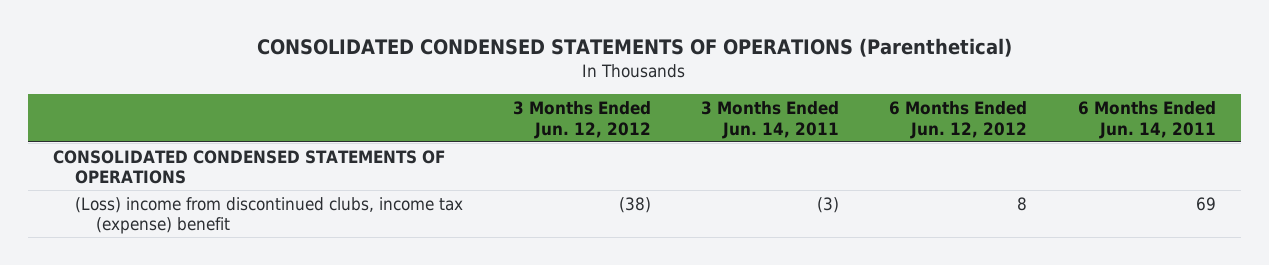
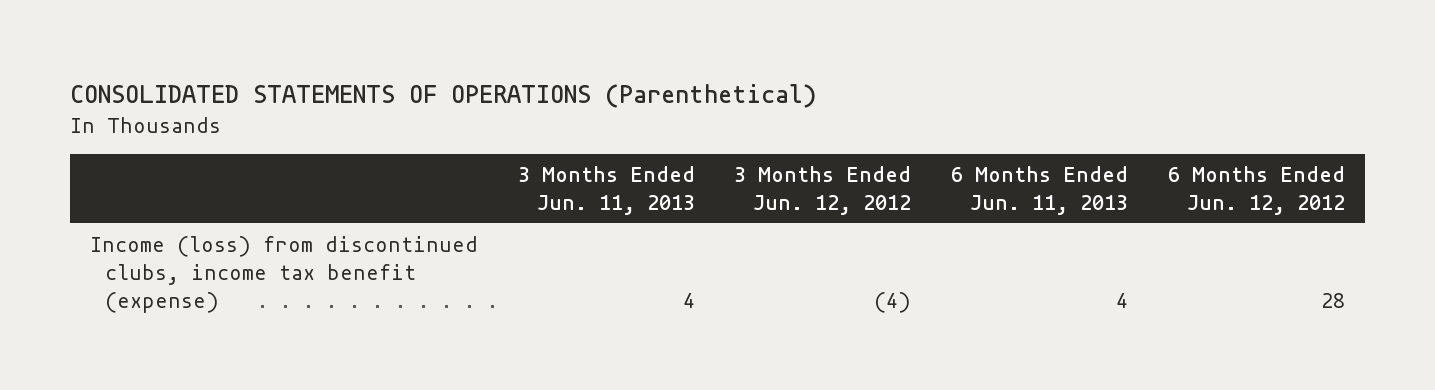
- CONSOLIDATED CONDENSED STATEMENTS OF OPERATIONS (Parenthetical)
+ CONSOLIDATED STATEMENTS OF OPERATIONS (Parenthetical)
- | 3 Months Ended Jun. 12, 2012 | 3 Months Ended Jun. 14, 2011 | 6 Months Ended Jun. 12, 2012 | 6 Months Ended Jun. 14, 2011
+ | 3 Months Ended Jun. 11, 2013 | 3 Months Ended Jun. 12, 2012 | 6 Months Ended Jun. 11, 2013 | 6 Months Ended Jun. 12, 2012
- CONSOLIDATED CONDENSED STATEMENTS OF OPERATIONS
- (Loss) income from discontinued clubs, income tax (expense) benefit | (38) | (3) | 8 | 69
+ Income (loss) from discontinued clubs, income tax benefit (expense) | 4 | (4) | 4 | 28

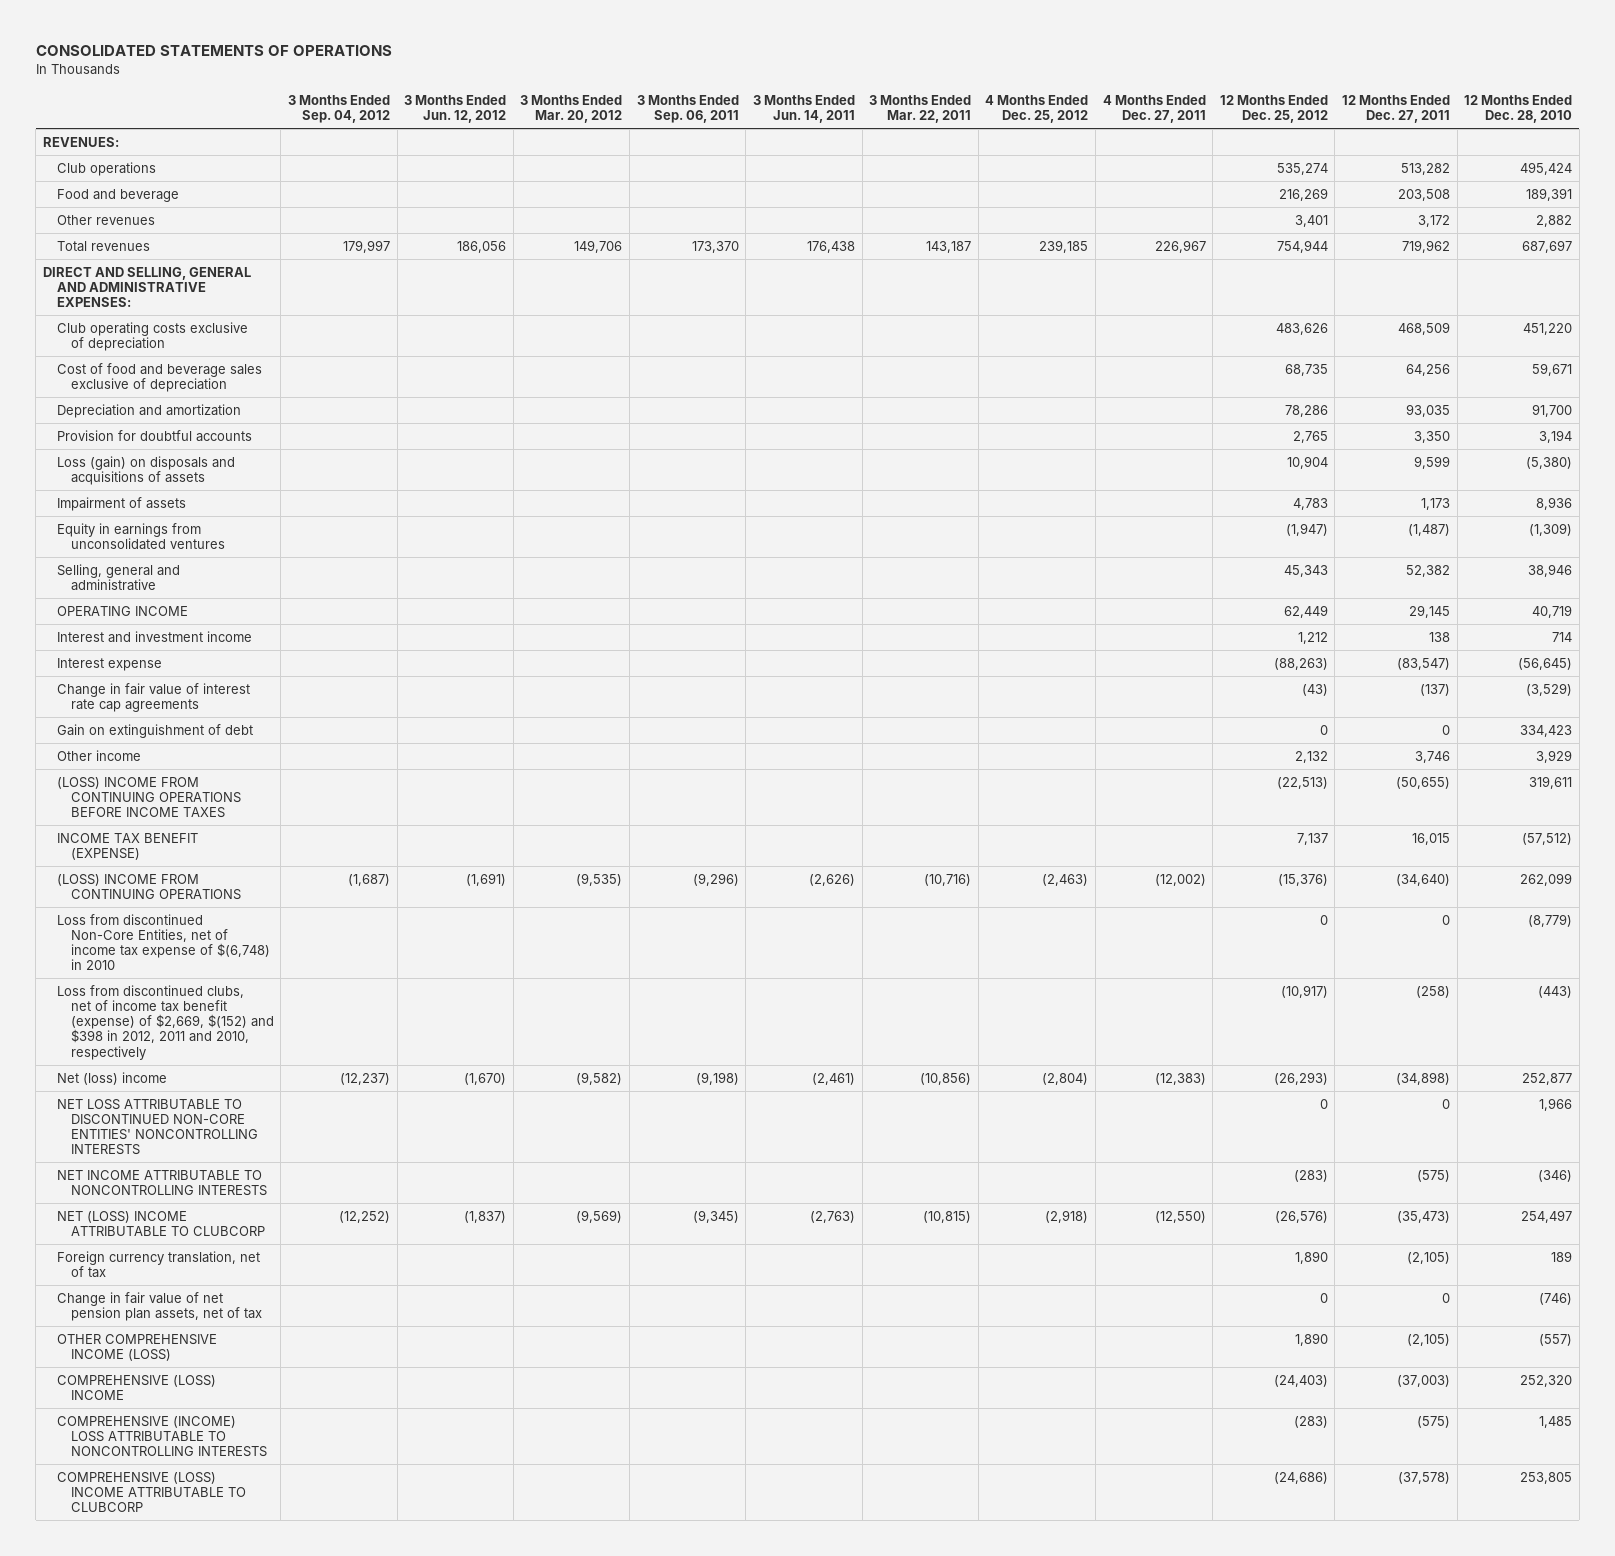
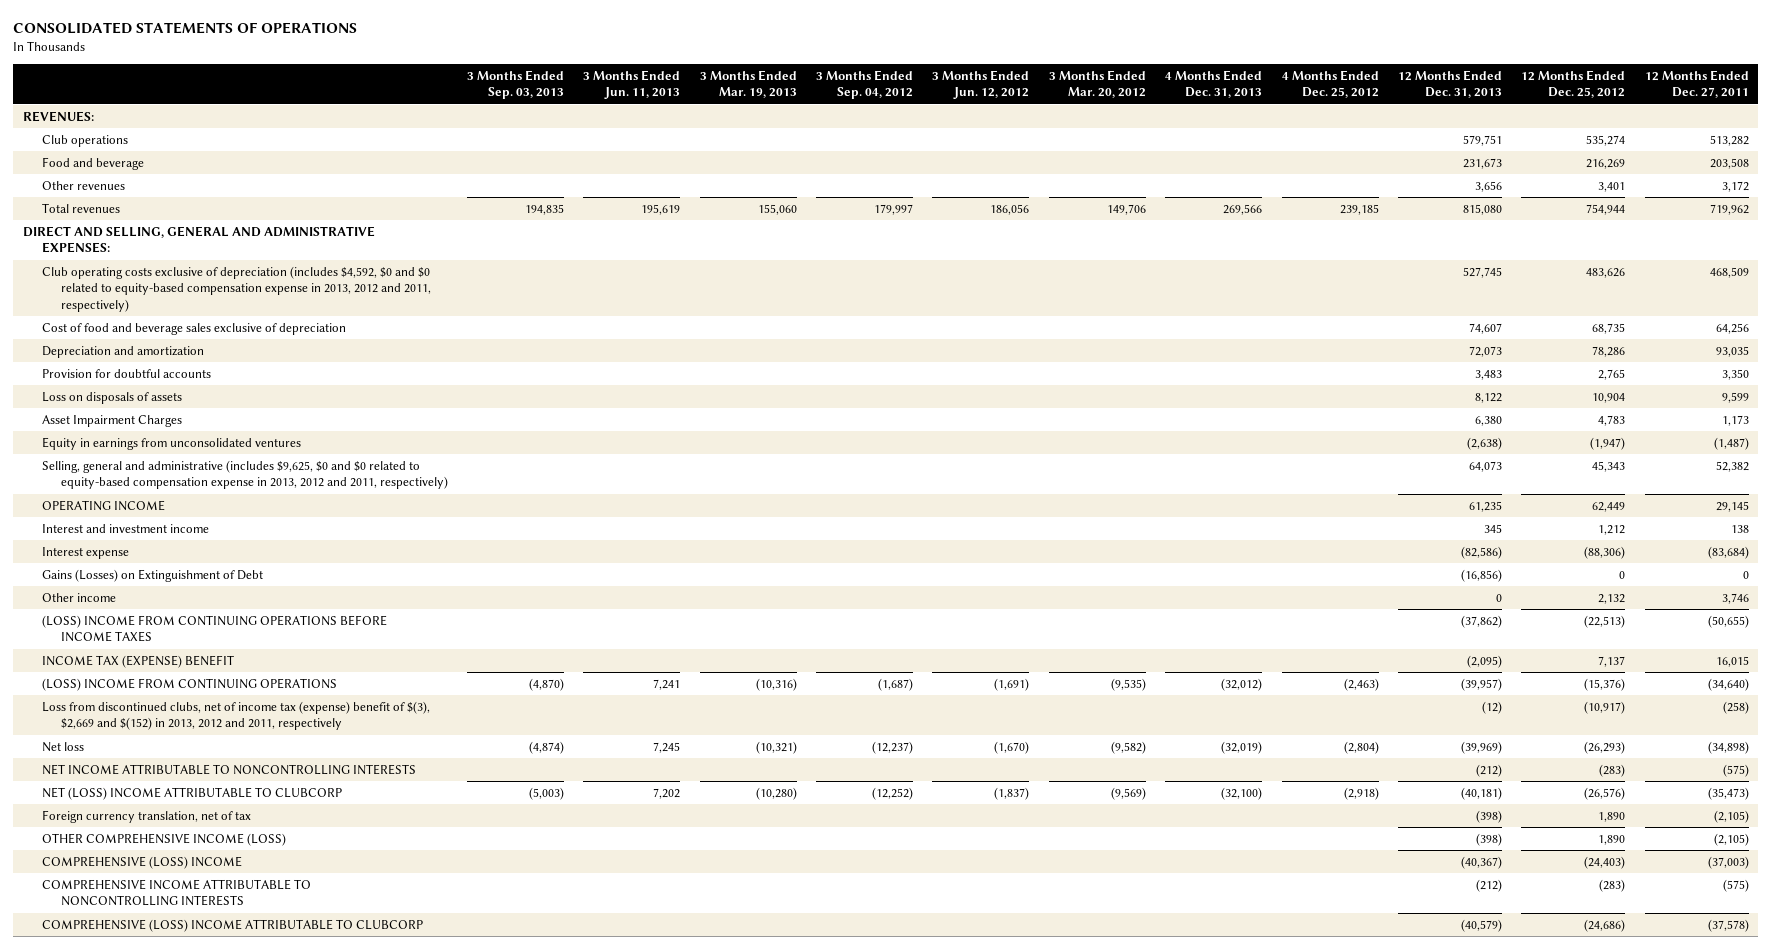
- | 3 Months Ended Sep. 04, 2012 | 3 Months Ended Jun. 12, 2012 | 3 Months Ended Mar. 20, 2012 | 3 Months Ended Sep. 06, 2011 | 3 Months Ended Jun. 14, 2011 | 3 Months Ended Mar. 22, 2011 | 4 Months Ended Dec. 25, 2012 | 4 Months Ended Dec. 27, 2011 | 12 Months Ended Dec. 25, 2012 | 12 Months Ended Dec. 27, 2011 | 12 Months Ended Dec. 28, 2010
+ | 3 Months Ended Sep. 03, 2013 | 3 Months Ended Jun. 11, 2013 | 3 Months Ended Mar. 19, 2013 | 3 Months Ended Sep. 04, 2012 | 3 Months Ended Jun. 12, 2012 | 3 Months Ended Mar. 20, 2012 | 4 Months Ended Dec. 31, 2013 | 4 Months Ended Dec. 25, 2012 | 12 Months Ended Dec. 31, 2013 | 12 Months Ended Dec. 25, 2012 | 12 Months Ended Dec. 27, 2011
- Club operating costs exclusive of depreciation | | | | | | | | | 483,626 | 468,509 | 451,220
+ Club operating costs exclusive of depreciation (includes $4,592, $0 and $0 related to equity-based compensation expense in 2013, 2012 and 2011, respectively) | | | | | | | | | 527,745 | 483,626 | 468,509
- Loss (gain) on disposals and acquisitions of assets | | | | | | | | | 10,904 | 9,599 | (5,380)
- Impairment of assets | | | | | | | | | 4,783 | 1,173 | 8,936
+ Loss on disposals of assets | | | | | | | | | 8,122 | 10,904 | 9,599
+ Asset Impairment Charges | | | | | | | | | 6,380 | 4,783 | 1,173
- Selling, general and administrative | | | | | | | | | 45,343 | 52,382 | 38,946
+ Selling, general and administrative (includes $9,625, $0 and $0 related to equity-based compensation expense in 2013, 2012 and 2011, respectively) | | | | | | | | | 64,073 | 45,343 | 52,382
- Interest expense | | | | | | | | | (88,263) | (83,547) | (56,645)
- Change in fair value of interest rate cap agreements | | | | | | | | | (43) | (137) | (3,529)
- Gain on extinguishment of debt | | | | | | | | | 0 | 0 | 334,423
+ Interest expense | | | | | | | | | (82,586) | (88,306) | (83,684)
+ Gains (Losses) on Extinguishment of Debt | | | | | | | | | (16,856) | 0 | 0
- INCOME TAX BENEFIT (EXPENSE) | | | | | | | | | 7,137 | 16,015 | (57,512)
+ INCOME TAX (EXPENSE) BENEFIT | | | | | | | | | (2,095) | 7,137 | 16,015
- Loss from discontinued Non-Core Entities, net of income tax expense of $(6,748) in 2010 | | | | | | | | | 0 | 0 | (8,779)
- Loss from discontinued clubs, net of income tax benefit (expense) of $2,669, $(152) and $398 in 2012, 2011 and 2010, respectively | | | | | | | | | (10,917) | (258) | (443)
- Net (loss) income | (12,237) | (1,670) | (9,582) | (9,198) | (2,461) | (10,856) | (2,804) | (12,383) | (26,293) | (34,898) | 252,877
- NET LOSS ATTRIBUTABLE TO DISCONTINUED NON-CORE ENTITIES' NONCONTROLLING INTERESTS | | | | | | | | | 0 | 0 | 1,966
+ Loss from discontinued clubs, net of income tax (expense) benefit of $(3), $2,669 and $(152) in 2013, 2012 and 2011, respectively | | | | | | | | | (12) | (10,917) | (258)
+ Net loss | (4,874) | 7,245 | (10,321) | (12,237) | (1,670) | (9,582) | (32,019) | (2,804) | (39,969) | (26,293) | (34,898)
- Change in fair value of net pension plan assets, net of tax | | | | | | | | | 0 | 0 | (746)
- COMPREHENSIVE (INCOME) LOSS ATTRIBUTABLE TO NONCONTROLLING INTERESTS | | | | | | | | | (283) | (575) | 1,485
+ COMPREHENSIVE INCOME ATTRIBUTABLE TO NONCONTROLLING INTERESTS | | | | | | | | | (212) | (283) | (575)

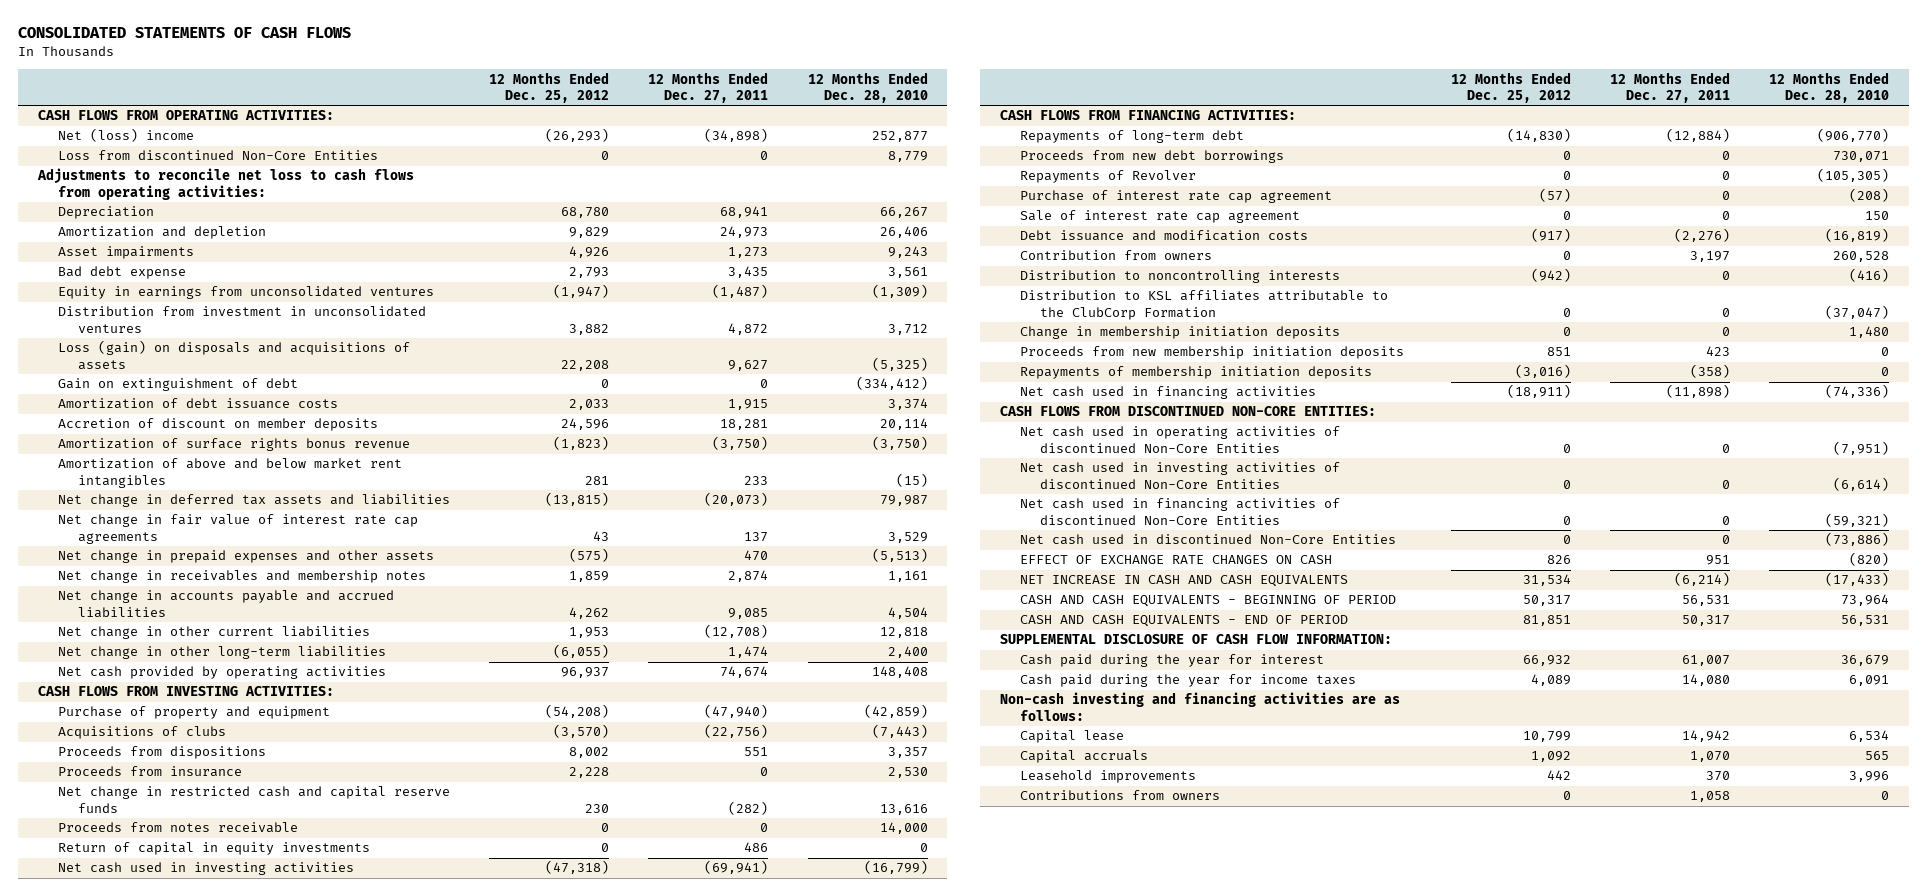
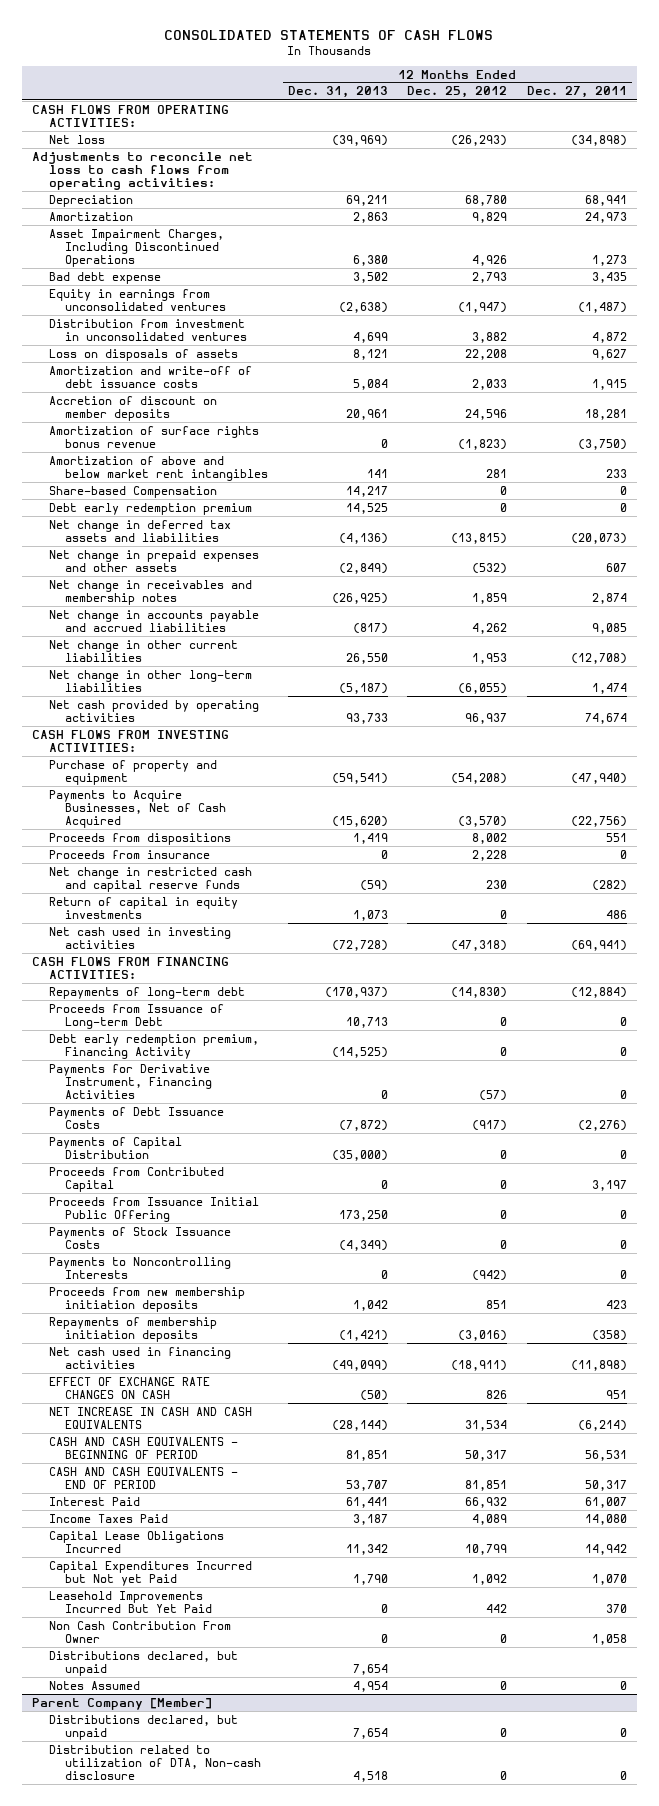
- | 12 Months Ended Dec. 25, 2012 | 12 Months Ended Dec. 27, 2011 | 12 Months Ended Dec. 28, 2010
+ | 12 Months Ended Dec. 31, 2013 | 12 Months Ended Dec. 25, 2012 | 12 Months Ended Dec. 27, 2011
- Net (loss) income | (26,293) | (34,898) | 252,877
- Loss from discontinued Non-Core Entities | 0 | 0 | 8,779
+ Net loss | (39,969) | (26,293) | (34,898)
- Amortization and depletion | 9,829 | 24,973 | 26,406
- Asset impairments | 4,926 | 1,273 | 9,243
+ Amortization | 2,863 | 9,829 | 24,973
+ Asset Impairment Charges, Including Discontinued Operations | 6,380 | 4,926 | 1,273
- Loss (gain) on disposals and acquisitions of assets | 22,208 | 9,627 | (5,325)
- Gain on extinguishment of debt | 0 | 0 | (334,412)
- Amortization of debt issuance costs | 2,033 | 1,915 | 3,374
+ Loss on disposals of assets | 8,121 | 22,208 | 9,627
+ Amortization and write-off of debt issuance costs | 5,084 | 2,033 | 1,915
+ Share-based Compensation | 14,217 | 0 | 0
+ Debt early redemption premium | 14,525 | 0 | 0
- Net change in fair value of interest rate cap agreements | 43 | 137 | 3,529
- Net change in prepaid expenses and other assets | (575) | 470 | (5,513)
+ Net change in prepaid expenses and other assets | (2,849) | (532) | 607
- Acquisitions of clubs | (3,570) | (22,756) | (7,443)
+ Payments to Acquire Businesses, Net of Cash Acquired | (15,620) | (3,570) | (22,756)
- Proceeds from notes receivable | 0 | 0 | 14,000
- Proceeds from new debt borrowings | 0 | 0 | 730,071
- Repayments of Revolver | 0 | 0 | (105,305)
- Purchase of interest rate cap agreement | (57) | 0 | (208)
- Sale of interest rate cap agreement | 0 | 0 | 150
- Debt issuance and modification costs | (917) | (2,276) | (16,819)
- Contribution from owners | 0 | 3,197 | 260,528
- Distribution to noncontrolling interests | (942) | 0 | (416)
- Distribution to KSL affiliates attributable to the ClubCorp Formation | 0 | 0 | (37,047)
- Change in membership initiation deposits | 0 | 0 | 1,480
+ Proceeds from Issuance of Long-term Debt | 10,713 | 0 | 0
+ Debt early redemption premium, Financing Activity | (14,525) | 0 | 0
+ Payments for Derivative Instrument, Financing Activities | 0 | (57) | 0
+ Payments of Debt Issuance Costs | (7,872) | (917) | (2,276)
+ Payments of Capital Distribution | (35,000) | 0 | 0
+ Proceeds from Contributed Capital | 0 | 0 | 3,197
+ Proceeds from Issuance Initial Public Offering | 173,250 | 0 | 0
+ Payments of Stock Issuance Costs | (4,349) | 0 | 0
+ Payments to Noncontrolling Interests | 0 | (942) | 0
- CASH FLOWS FROM DISCONTINUED NON-CORE ENTITIES:
- Net cash used in operating activities of discontinued Non-Core Entities | 0 | 0 | (7,951)
- Net cash used in investing activities of discontinued Non-Core Entities | 0 | 0 | (6,614)
- Net cash used in financing activities of discontinued Non-Core Entities | 0 | 0 | (59,321)
- Net cash used in discontinued Non-Core Entities | 0 | 0 | (73,886)
- SUPPLEMENTAL DISCLOSURE OF CASH FLOW INFORMATION:
- Cash paid during the year for interest | 66,932 | 61,007 | 36,679
- Cash paid during the year for income taxes | 4,089 | 14,080 | 6,091
- Non-cash investing and financing activities are as follows:
- Capital lease | 10,799 | 14,942 | 6,534
- Capital accruals | 1,092 | 1,070 | 565
- Leasehold improvements | 442 | 370 | 3,996
- Contributions from owners | 0 | 1,058 | 0
+ Interest Paid | 61,441 | 66,932 | 61,007
+ Income Taxes Paid | 3,187 | 4,089 | 14,080
+ Capital Lease Obligations Incurred | 11,342 | 10,799 | 14,942
+ Capital Expenditures Incurred but Not yet Paid | 1,790 | 1,092 | 1,070
+ Leasehold Improvements Incurred But Yet Paid | 0 | 442 | 370
+ Non Cash Contribution From Owner | 0 | 0 | 1,058
+ Distributions declared, but unpaid | 7,654 | |
+ Notes Assumed | 4,954 | 0 | 0
+ Parent Company [Member]
+ Distributions declared, but unpaid | 7,654 | 0 | 0
+ Distribution related to utilization of DTA, Non-cash disclosure | 4,518 | 0 | 0

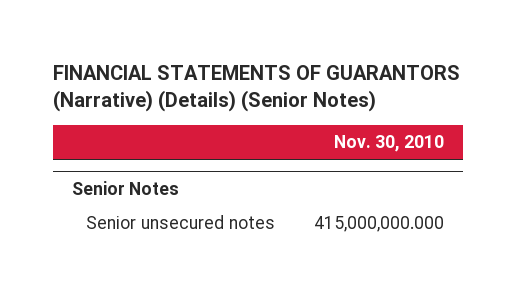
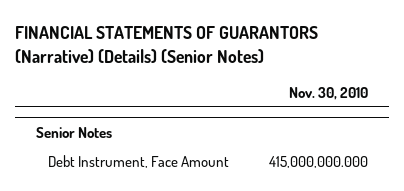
@ Senior Notes
- Senior unsecured notes | 415,000,000.000
+ Debt Instrument, Face Amount | 415,000,000.000

